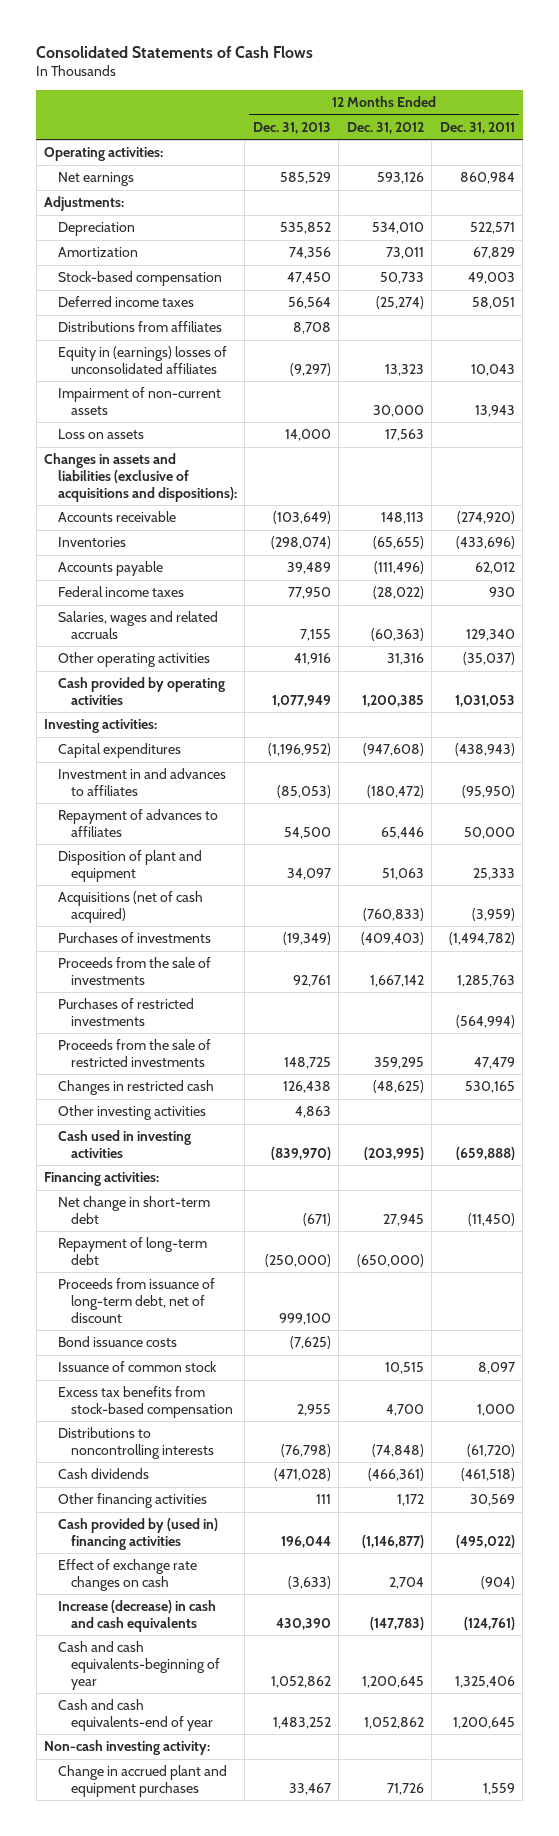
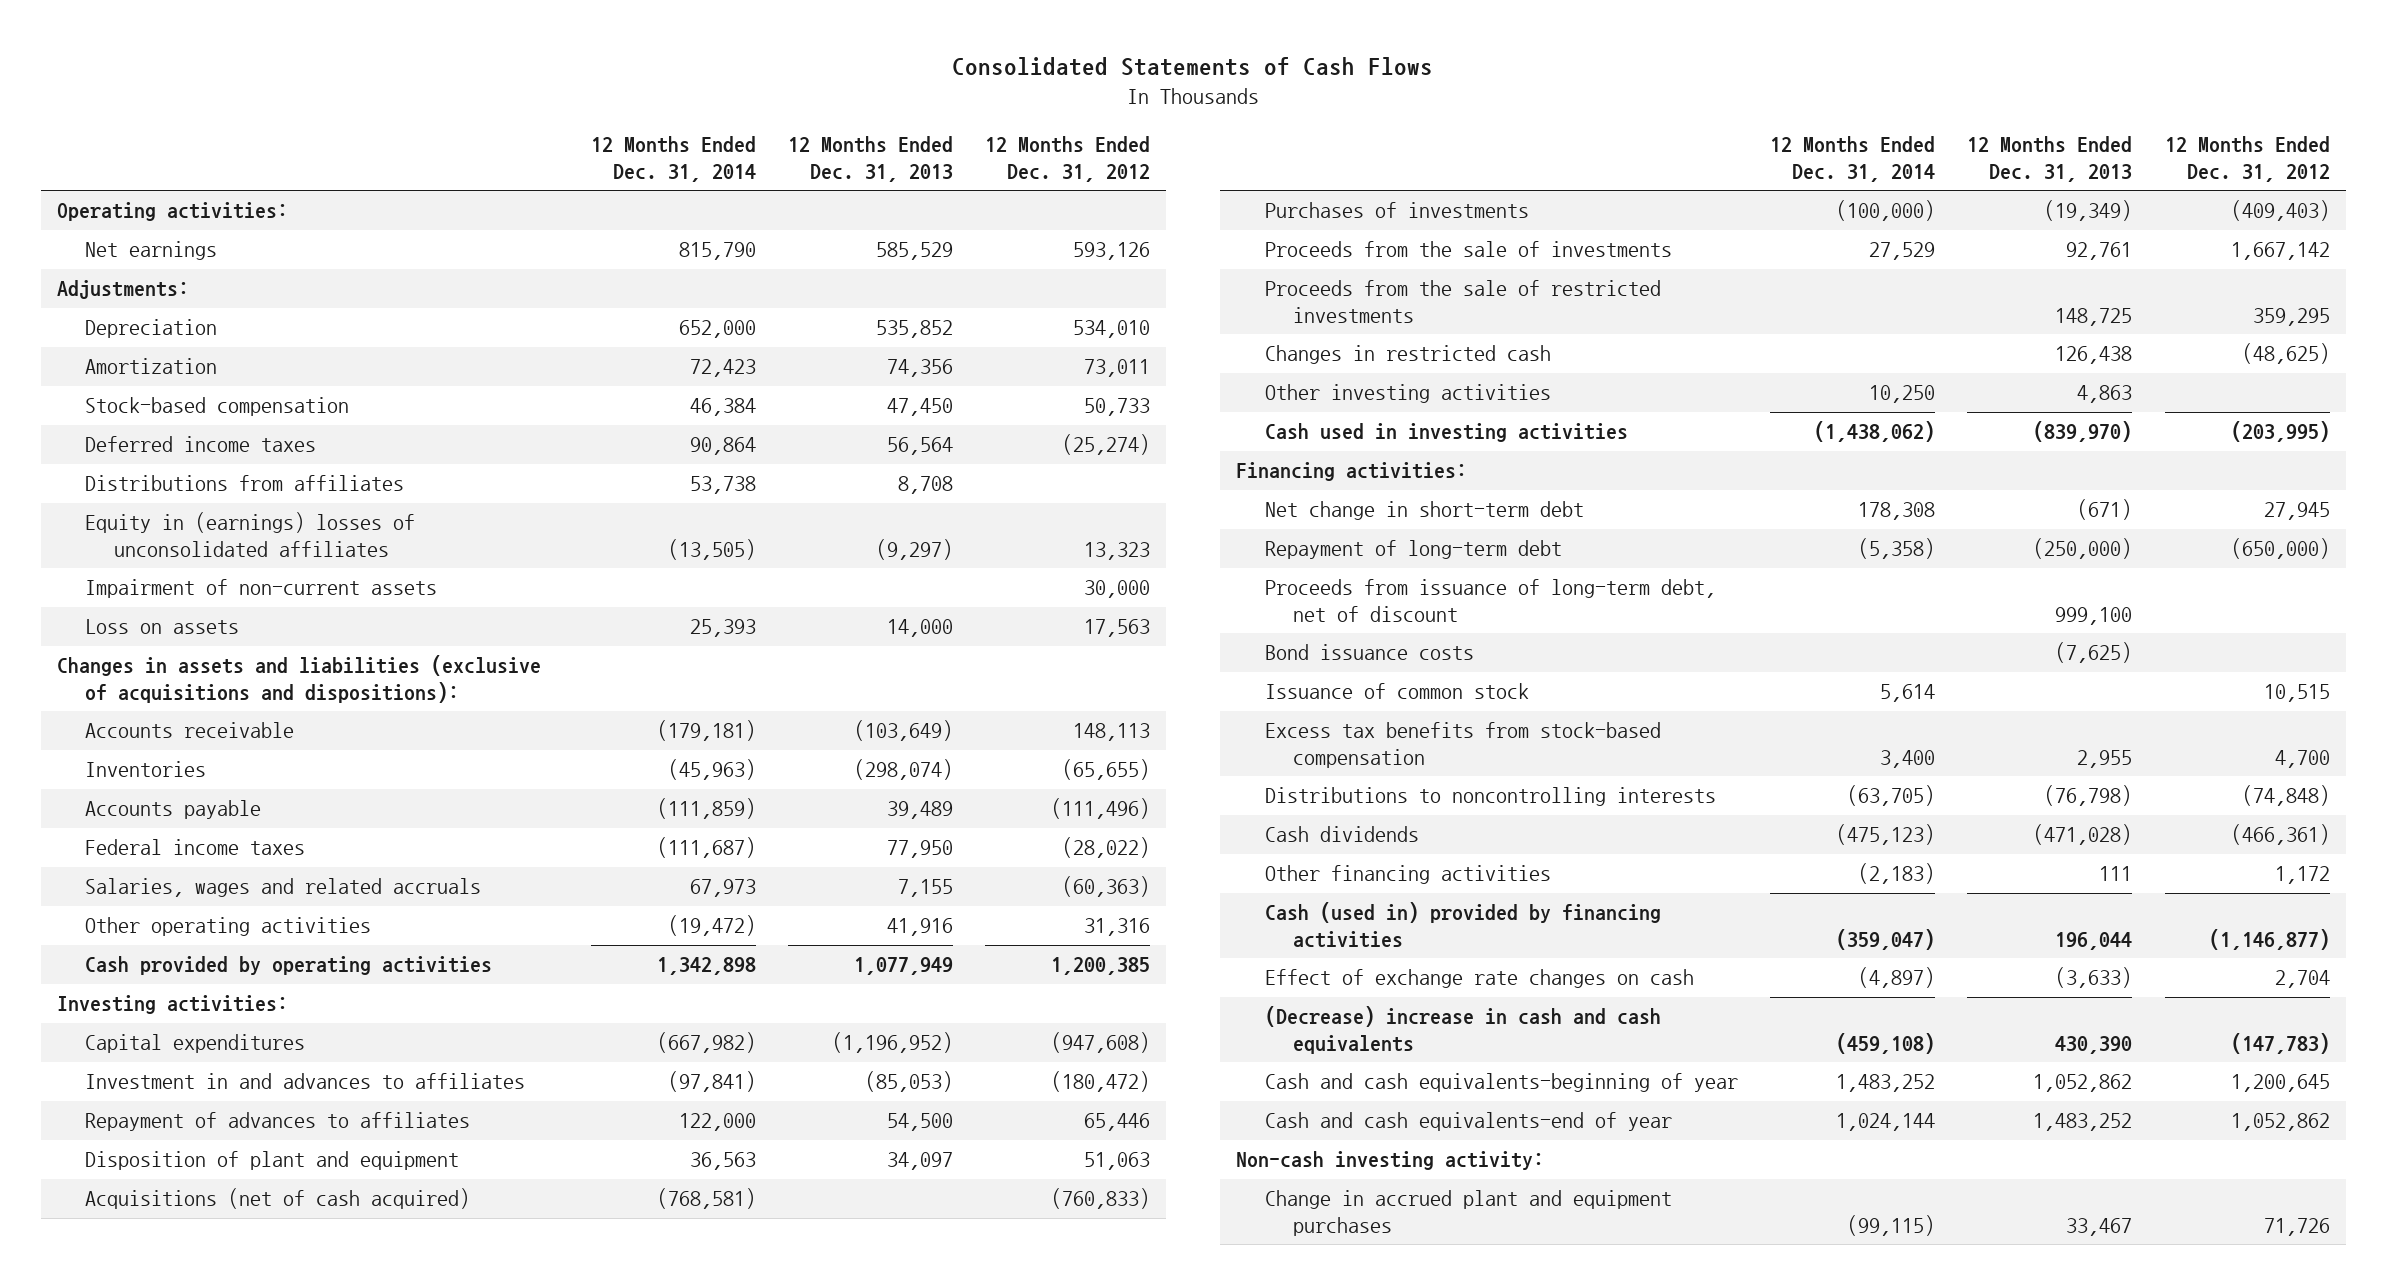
- | 12 Months Ended Dec. 31, 2013 | 12 Months Ended Dec. 31, 2012 | 12 Months Ended Dec. 31, 2011
+ | 12 Months Ended Dec. 31, 2014 | 12 Months Ended Dec. 31, 2013 | 12 Months Ended Dec. 31, 2012
- Purchases of restricted investments | | | (564,994)
- Cash provided by (used in) financing activities | 196,044 | (1,146,877) | (495,022)
+ Cash (used in) provided by financing activities | (359,047) | 196,044 | (1,146,877)
- Increase (decrease) in cash and cash equivalents | 430,390 | (147,783) | (124,761)
+ (Decrease) increase in cash and cash equivalents | (459,108) | 430,390 | (147,783)

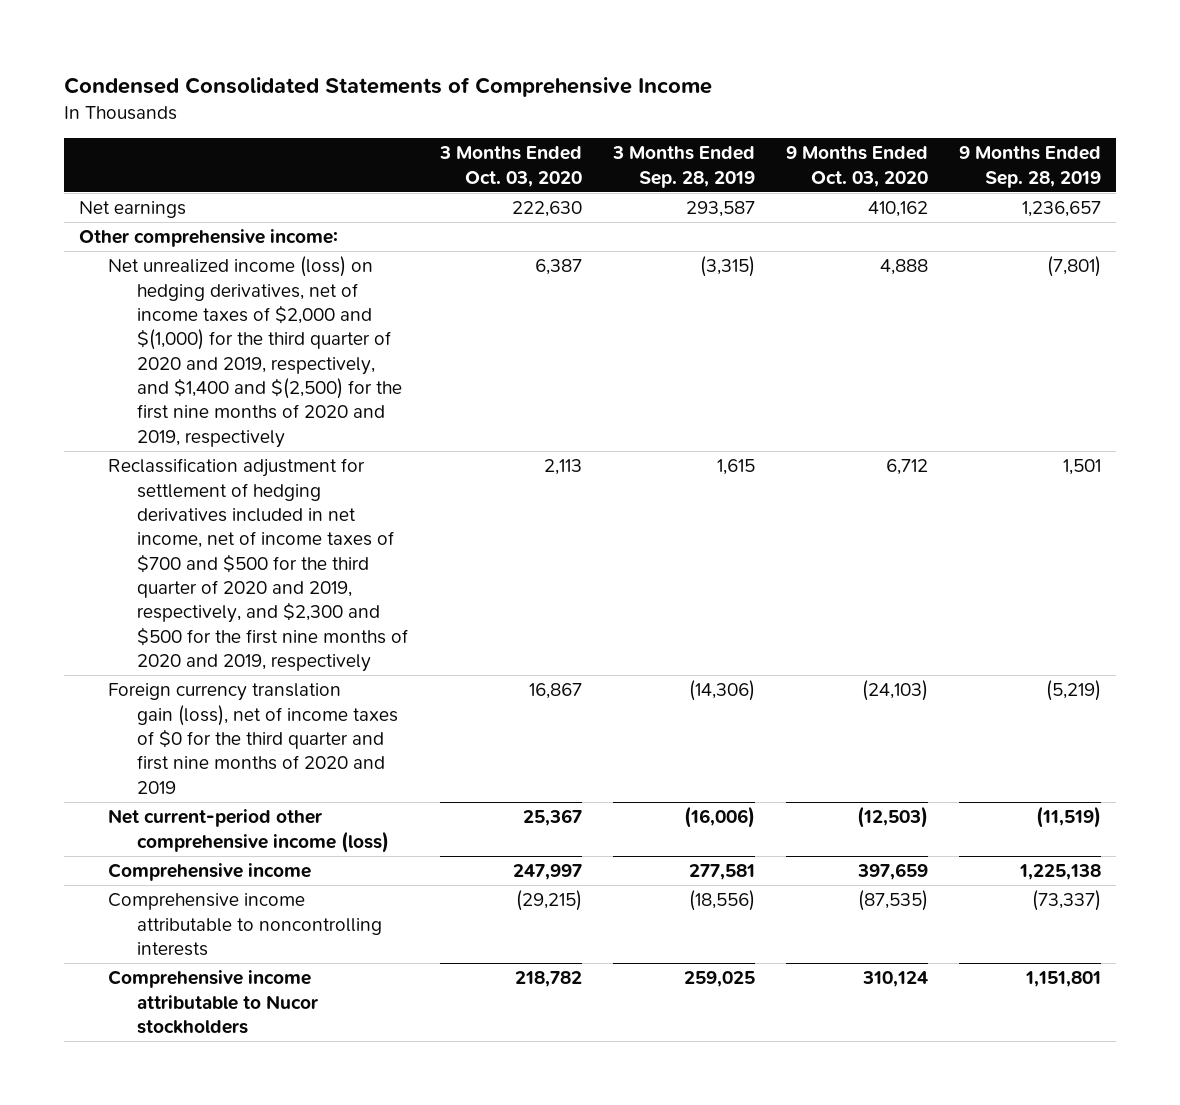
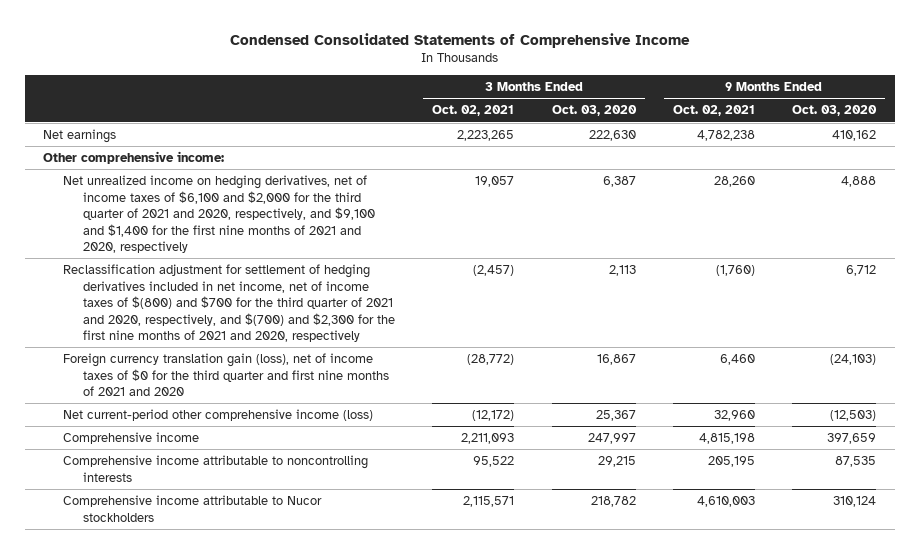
- | 3 Months Ended Oct. 03, 2020 | 3 Months Ended Sep. 28, 2019 | 9 Months Ended Oct. 03, 2020 | 9 Months Ended Sep. 28, 2019
+ | 3 Months Ended Oct. 02, 2021 | 3 Months Ended Oct. 03, 2020 | 9 Months Ended Oct. 02, 2021 | 9 Months Ended Oct. 03, 2020
- Net unrealized income (loss) on hedging derivatives, net of income taxes of $2,000 and $(1,000) for the third quarter of 2020 and 2019, respectively, and $1,400 and $(2,500) for the first nine months of 2020 and 2019, respectively | 6,387 | (3,315) | 4,888 | (7,801)
- Reclassification adjustment for settlement of hedging derivatives included in net income, net of income taxes of $700 and $500 for the third quarter of 2020 and 2019, respectively, and $2,300 and $500 for the first nine months of 2020 and 2019, respectively | 2,113 | 1,615 | 6,712 | 1,501
- Foreign currency translation gain (loss), net of income taxes of $0 for the third quarter and first nine months of 2020 and 2019 | 16,867 | (14,306) | (24,103) | (5,219)
+ Net unrealized income on hedging derivatives, net of income taxes of $6,100 and $2,000 for the third quarter of 2021 and 2020, respectively, and $9,100 and $1,400 for the first nine months of 2021 and 2020, respectively | 19,057 | 6,387 | 28,260 | 4,888
+ Reclassification adjustment for settlement of hedging derivatives included in net income, net of income taxes of $(800) and $700 for the third quarter of 2021 and 2020, respectively, and $(700) and $2,300 for the first nine months of 2021 and 2020, respectively | (2,457) | 2,113 | (1,760) | 6,712
+ Foreign currency translation gain (loss), net of income taxes of $0 for the third quarter and first nine months of 2021 and 2020 | (28,772) | 16,867 | 6,460 | (24,103)
- Comprehensive income attributable to noncontrolling interests | (29,215) | (18,556) | (87,535) | (73,337)
+ Comprehensive income attributable to noncontrolling interests | 95,522 | 29,215 | 205,195 | 87,535

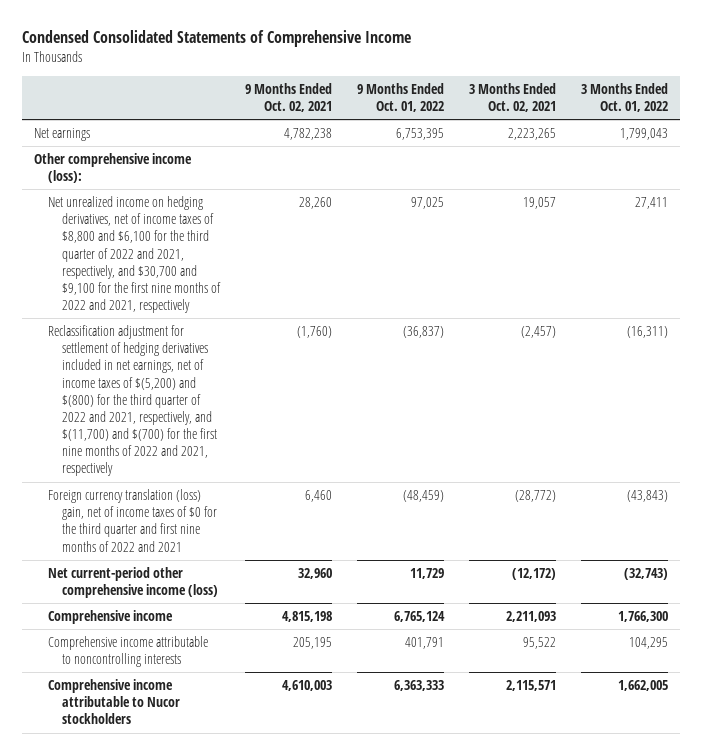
- | 3 Months Ended Oct. 02, 2021 | 3 Months Ended Oct. 03, 2020 | 9 Months Ended Oct. 02, 2021 | 9 Months Ended Oct. 03, 2020
+ | 9 Months Ended Oct. 02, 2021 | 9 Months Ended Oct. 01, 2022 | 3 Months Ended Oct. 02, 2021 | 3 Months Ended Oct. 01, 2022
- Other comprehensive income:
- Net unrealized income on hedging derivatives, net of income taxes of $6,100 and $2,000 for the third quarter of 2021 and 2020, respectively, and $9,100 and $1,400 for the first nine months of 2021 and 2020, respectively | 19,057 | 6,387 | 28,260 | 4,888
- Reclassification adjustment for settlement of hedging derivatives included in net income, net of income taxes of $(800) and $700 for the third quarter of 2021 and 2020, respectively, and $(700) and $2,300 for the first nine months of 2021 and 2020, respectively | (2,457) | 2,113 | (1,760) | 6,712
- Foreign currency translation gain (loss), net of income taxes of $0 for the third quarter and first nine months of 2021 and 2020 | (28,772) | 16,867 | 6,460 | (24,103)
+ Other comprehensive income (loss):
+ Net unrealized income on hedging derivatives, net of income taxes of $8,800 and $6,100 for the third quarter of 2022 and 2021, respectively, and $30,700 and $9,100 for the first nine months of 2022 and 2021, respectively | 28,260 | 97,025 | 19,057 | 27,411
+ Reclassification adjustment for settlement of hedging derivatives included in net earnings, net of income taxes of $(5,200) and $(800) for the third quarter of 2022 and 2021, respectively, and $(11,700) and $(700) for the first nine months of 2022 and 2021, respectively | (1,760) | (36,837) | (2,457) | (16,311)
+ Foreign currency translation (loss) gain, net of income taxes of $0 for the third quarter and first nine months of 2022 and 2021 | 6,460 | (48,459) | (28,772) | (43,843)

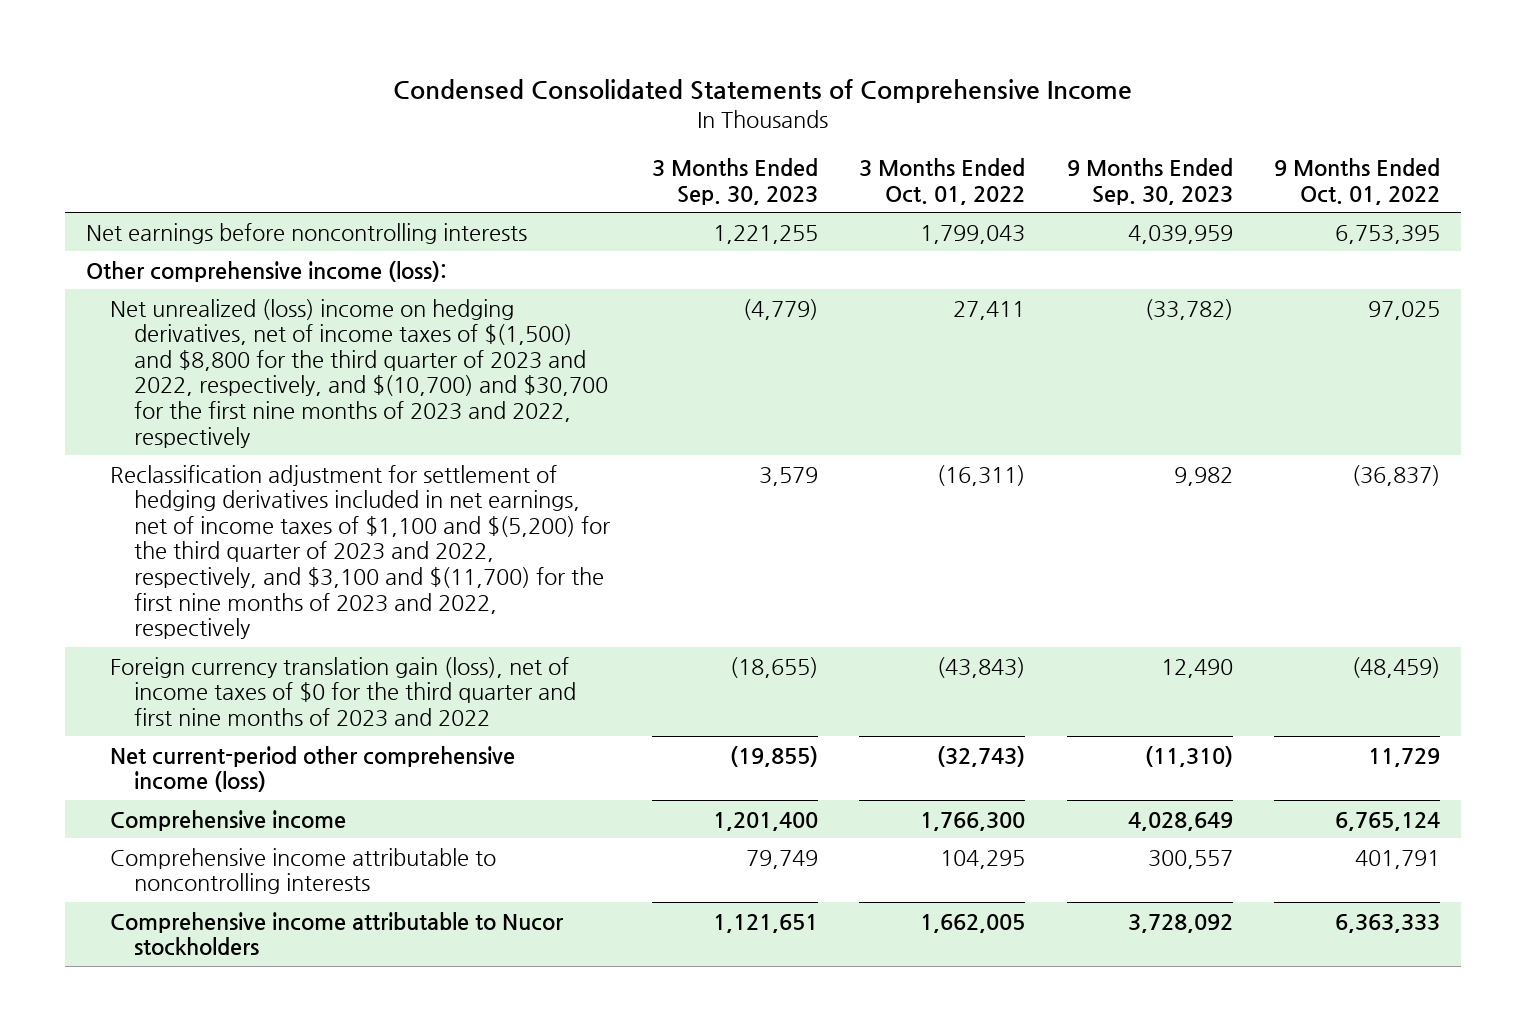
- | 9 Months Ended Oct. 02, 2021 | 9 Months Ended Oct. 01, 2022 | 3 Months Ended Oct. 02, 2021 | 3 Months Ended Oct. 01, 2022
+ | 3 Months Ended Sep. 30, 2023 | 3 Months Ended Oct. 01, 2022 | 9 Months Ended Sep. 30, 2023 | 9 Months Ended Oct. 01, 2022
- Net earnings | 4,782,238 | 6,753,395 | 2,223,265 | 1,799,043
+ Net earnings before noncontrolling interests | 1,221,255 | 1,799,043 | 4,039,959 | 6,753,395
- Net unrealized income on hedging derivatives, net of income taxes of $8,800 and $6,100 for the third quarter of 2022 and 2021, respectively, and $30,700 and $9,100 for the first nine months of 2022 and 2021, respectively | 28,260 | 97,025 | 19,057 | 27,411
- Reclassification adjustment for settlement of hedging derivatives included in net earnings, net of income taxes of $(5,200) and $(800) for the third quarter of 2022 and 2021, respectively, and $(11,700) and $(700) for the first nine months of 2022 and 2021, respectively | (1,760) | (36,837) | (2,457) | (16,311)
- Foreign currency translation (loss) gain, net of income taxes of $0 for the third quarter and first nine months of 2022 and 2021 | 6,460 | (48,459) | (28,772) | (43,843)
+ Net unrealized (loss) income on hedging derivatives, net of income taxes of $(1,500) and $8,800 for the third quarter of 2023 and 2022, respectively, and $(10,700) and $30,700 for the first nine months of 2023 and 2022, respectively | (4,779) | 27,411 | (33,782) | 97,025
+ Reclassification adjustment for settlement of hedging derivatives included in net earnings, net of income taxes of $1,100 and $(5,200) for the third quarter of 2023 and 2022, respectively, and $3,100 and $(11,700) for the first nine months of 2023 and 2022, respectively | 3,579 | (16,311) | 9,982 | (36,837)
+ Foreign currency translation gain (loss), net of income taxes of $0 for the third quarter and first nine months of 2023 and 2022 | (18,655) | (43,843) | 12,490 | (48,459)

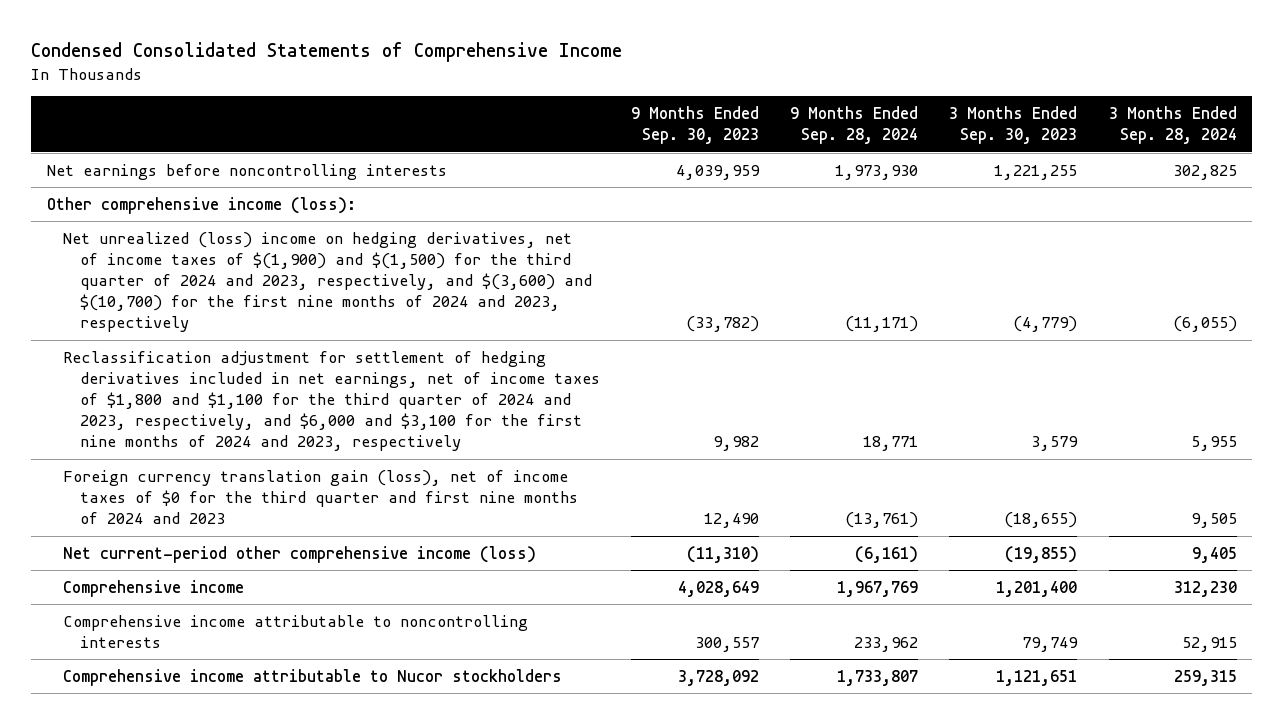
- | 3 Months Ended Sep. 30, 2023 | 3 Months Ended Oct. 01, 2022 | 9 Months Ended Sep. 30, 2023 | 9 Months Ended Oct. 01, 2022
+ | 9 Months Ended Sep. 30, 2023 | 9 Months Ended Sep. 28, 2024 | 3 Months Ended Sep. 30, 2023 | 3 Months Ended Sep. 28, 2024
- Net unrealized (loss) income on hedging derivatives, net of income taxes of $(1,500) and $8,800 for the third quarter of 2023 and 2022, respectively, and $(10,700) and $30,700 for the first nine months of 2023 and 2022, respectively | (4,779) | 27,411 | (33,782) | 97,025
- Reclassification adjustment for settlement of hedging derivatives included in net earnings, net of income taxes of $1,100 and $(5,200) for the third quarter of 2023 and 2022, respectively, and $3,100 and $(11,700) for the first nine months of 2023 and 2022, respectively | 3,579 | (16,311) | 9,982 | (36,837)
- Foreign currency translation gain (loss), net of income taxes of $0 for the third quarter and first nine months of 2023 and 2022 | (18,655) | (43,843) | 12,490 | (48,459)
+ Net unrealized (loss) income on hedging derivatives, net of income taxes of $(1,900) and $(1,500) for the third quarter of 2024 and 2023, respectively, and $(3,600) and $(10,700) for the first nine months of 2024 and 2023, respectively | (33,782) | (11,171) | (4,779) | (6,055)
+ Reclassification adjustment for settlement of hedging derivatives included in net earnings, net of income taxes of $1,800 and $1,100 for the third quarter of 2024 and 2023, respectively, and $6,000 and $3,100 for the first nine months of 2024 and 2023, respectively | 9,982 | 18,771 | 3,579 | 5,955
+ Foreign currency translation gain (loss), net of income taxes of $0 for the third quarter and first nine months of 2024 and 2023 | 12,490 | (13,761) | (18,655) | 9,505

